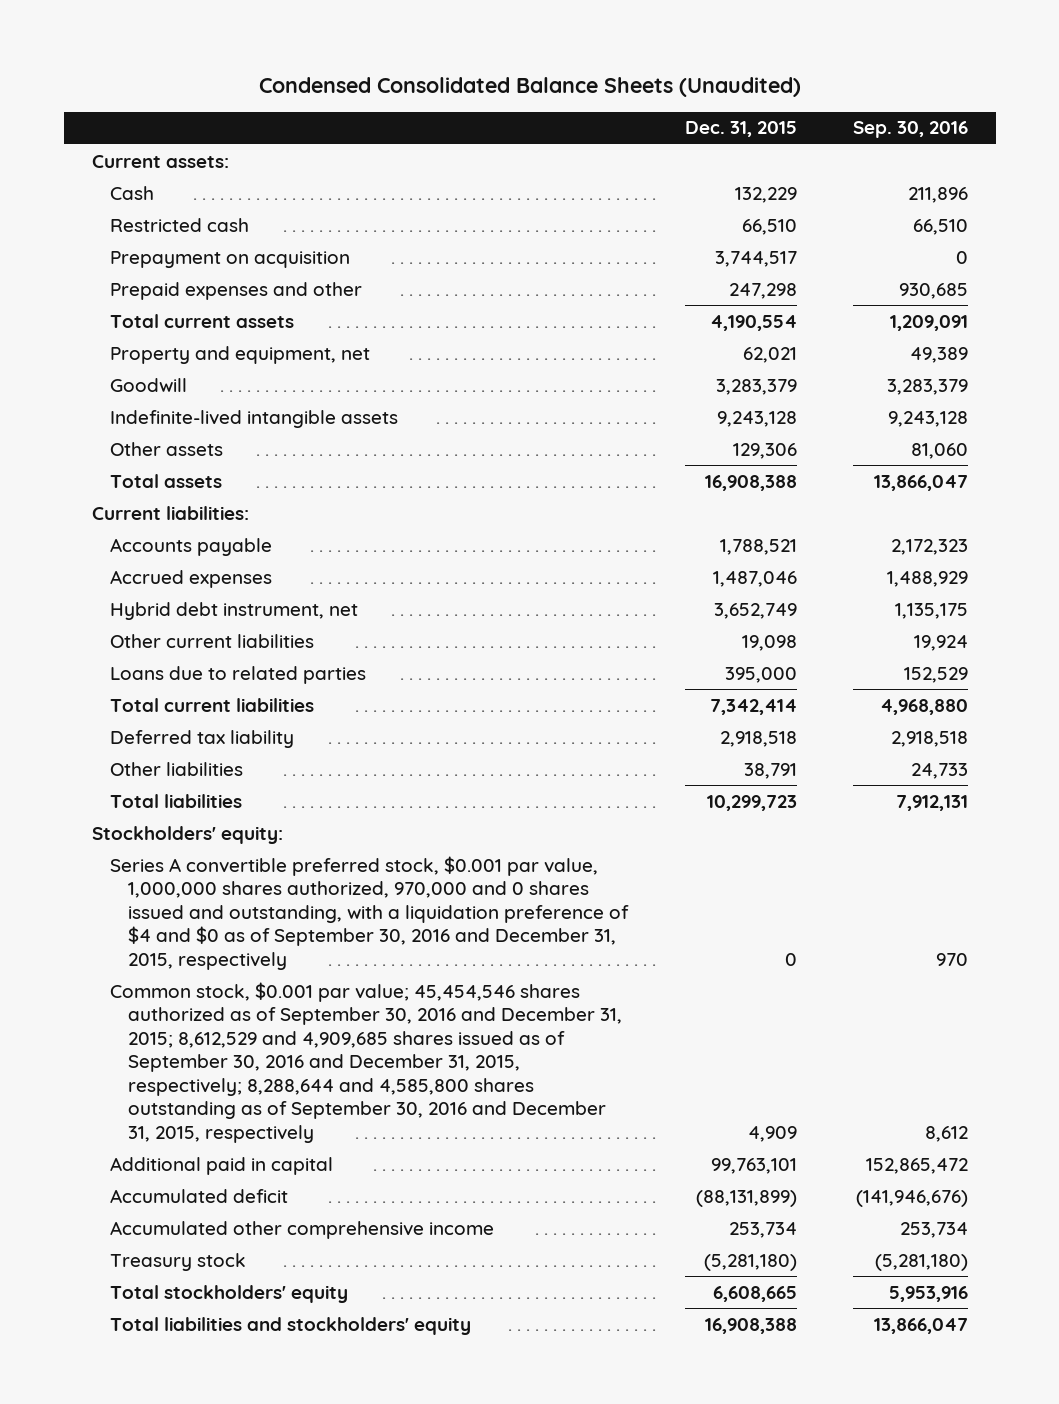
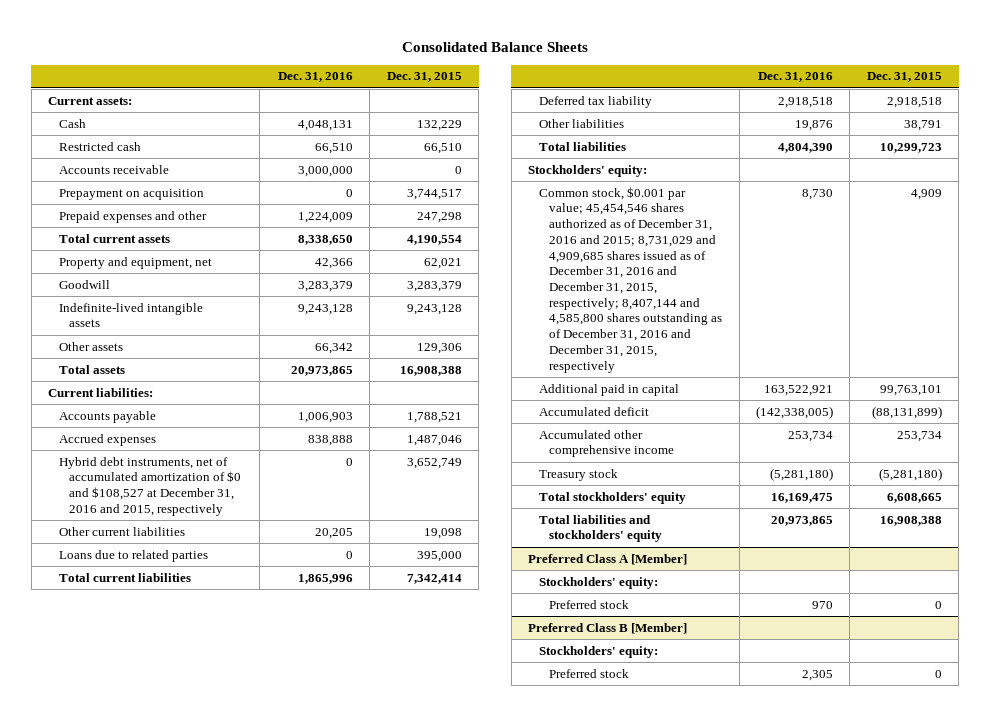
- Condensed Consolidated Balance Sheets (Unaudited)
+ Consolidated Balance Sheets
- | Dec. 31, 2015 | Sep. 30, 2016
+ | Dec. 31, 2016 | Dec. 31, 2015
+ Accounts receivable | 3,000,000 | 0
- Hybrid debt instrument, net | 3,652,749 | 1,135,175
+ Hybrid debt instruments, net of accumulated amortization of $0 and $108,527 at December 31, 2016 and 2015, respectively | 0 | 3,652,749
- Series A convertible preferred stock, $0.001 par value, 1,000,000 shares authorized, 970,000 and 0 shares issued and outstanding, with a liquidation preference of $4 and $0 as of September 30, 2016 and December 31, 2015, respectively | 0 | 970
- Common stock, $0.001 par value; 45,454,546 shares authorized as of September 30, 2016 and December 31, 2015; 8,612,529 and 4,909,685 shares issued as of September 30, 2016 and December 31, 2015, respectively; 8,288,644 and 4,585,800 shares outstanding as of September 30, 2016 and December 31, 2015, respectively | 4,909 | 8,612
+ Common stock, $0.001 par value; 45,454,546 shares authorized as of December 31, 2016 and 2015; 8,731,029 and 4,909,685 shares issued as of December 31, 2016 and December 31, 2015, respectively; 8,407,144 and 4,585,800 shares outstanding as of December 31, 2016 and December 31, 2015, respectively | 8,730 | 4,909
+ Preferred Class A [Member]
+ Stockholders' equity:
+ Preferred stock | 970 | 0
+ Preferred Class B [Member]
+ Stockholders' equity:
+ Preferred stock | 2,305 | 0

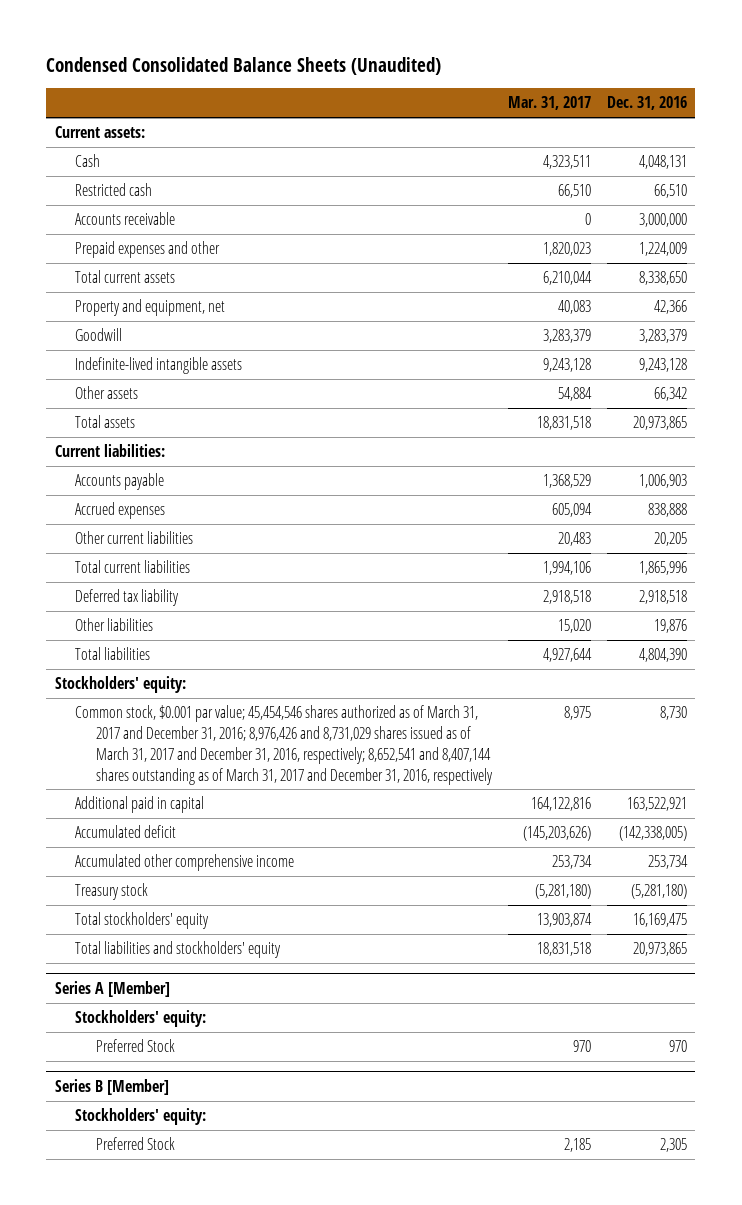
- Consolidated Balance Sheets
+ Condensed Consolidated Balance Sheets (Unaudited)
- | Dec. 31, 2016 | Dec. 31, 2015
+ | Mar. 31, 2017 | Dec. 31, 2016
- Prepayment on acquisition | 0 | 3,744,517
- Hybrid debt instruments, net of accumulated amortization of $0 and $108,527 at December 31, 2016 and 2015, respectively | 0 | 3,652,749
- Loans due to related parties | 0 | 395,000
- Common stock, $0.001 par value; 45,454,546 shares authorized as of December 31, 2016 and 2015; 8,731,029 and 4,909,685 shares issued as of December 31, 2016 and December 31, 2015, respectively; 8,407,144 and 4,585,800 shares outstanding as of December 31, 2016 and December 31, 2015, respectively | 8,730 | 4,909
+ Common stock, $0.001 par value; 45,454,546 shares authorized as of March 31, 2017 and December 31, 2016; 8,976,426 and 8,731,029 shares issued as of March 31, 2017 and December 31, 2016, respectively; 8,652,541 and 8,407,144 shares outstanding as of March 31, 2017 and December 31, 2016, respectively | 8,975 | 8,730
- Preferred Class A [Member]
+ Series A [Member]
- Preferred stock | 970 | 0
- Preferred Class B [Member]
+ Preferred Stock | 970 | 970
+ Series B [Member]
- Preferred stock | 2,305 | 0
+ Preferred Stock | 2,185 | 2,305

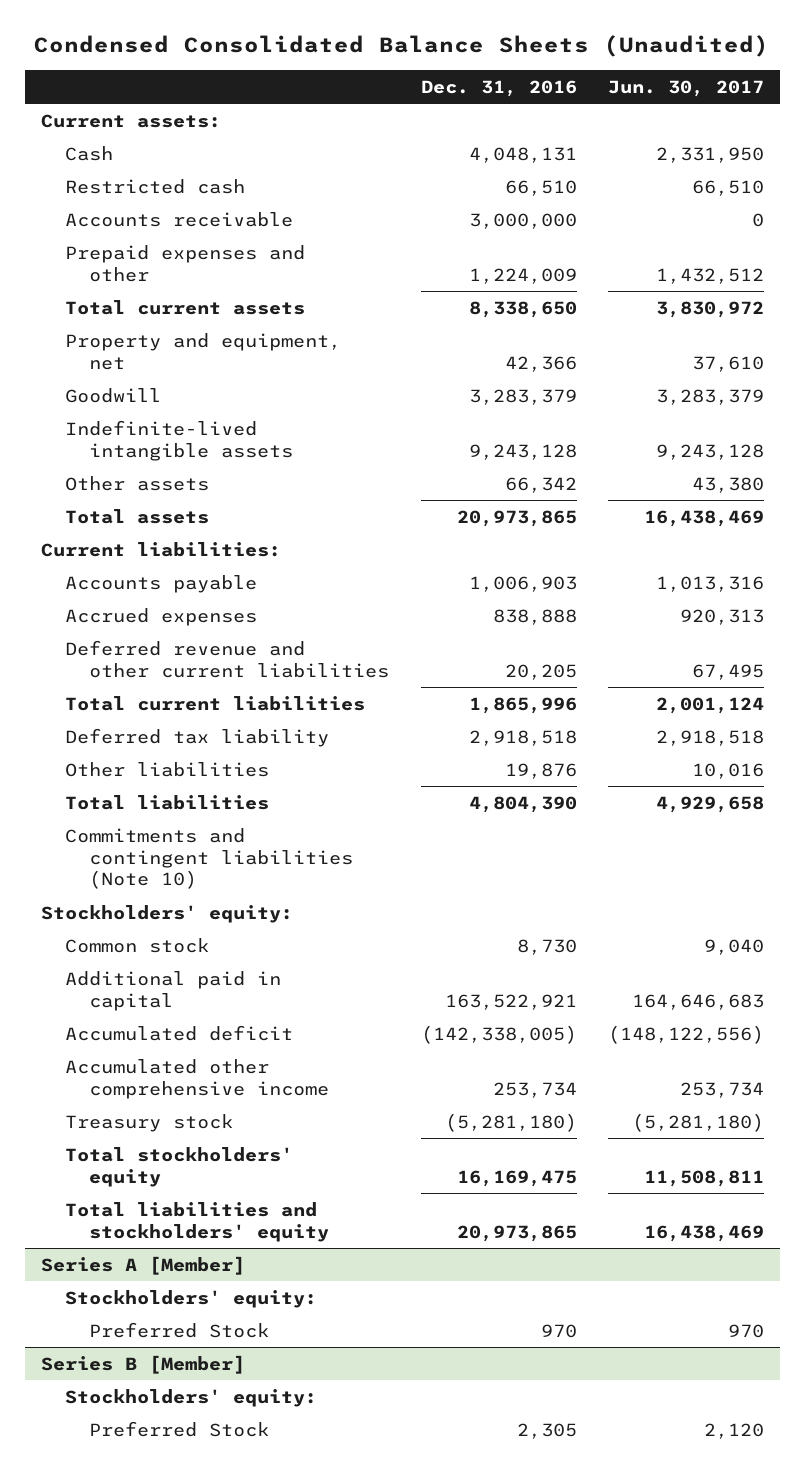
- | Mar. 31, 2017 | Dec. 31, 2016
+ | Dec. 31, 2016 | Jun. 30, 2017
- Other current liabilities | 20,483 | 20,205
+ Deferred revenue and other current liabilities | 20,205 | 67,495
+ Commitments and contingent liabilities (Note 10)
- Common stock, $0.001 par value; 45,454,546 shares authorized as of March 31, 2017 and December 31, 2016; 8,976,426 and 8,731,029 shares issued as of March 31, 2017 and December 31, 2016, respectively; 8,652,541 and 8,407,144 shares outstanding as of March 31, 2017 and December 31, 2016, respectively | 8,975 | 8,730
+ Common stock | 8,730 | 9,040

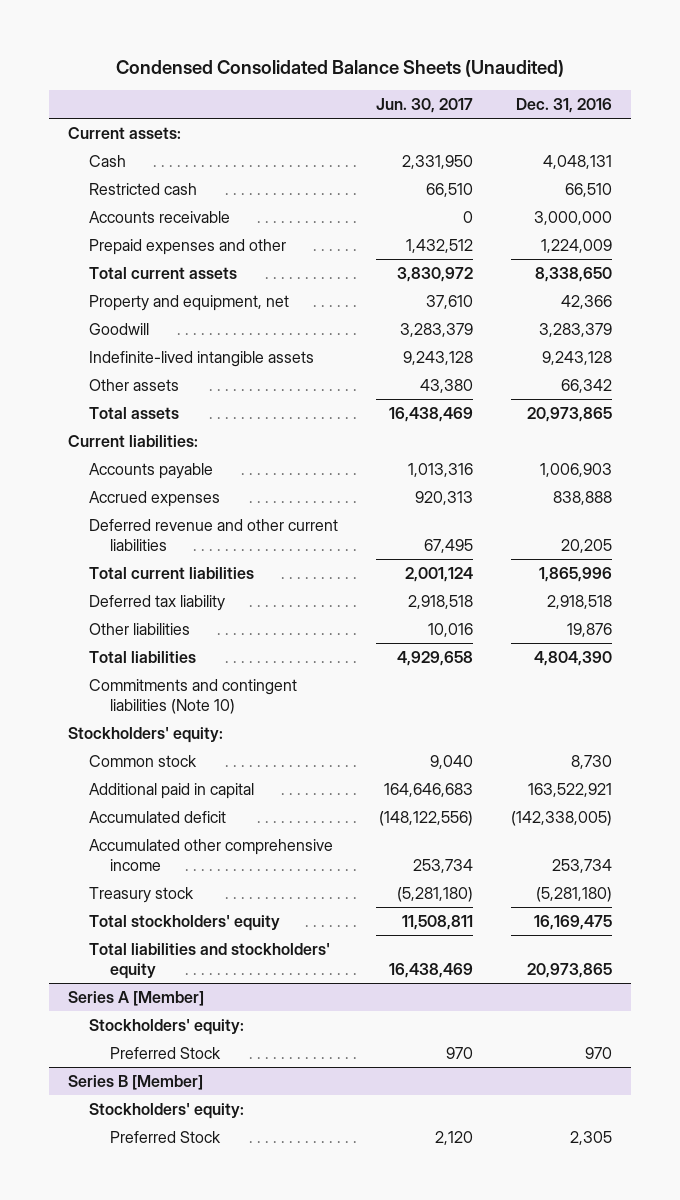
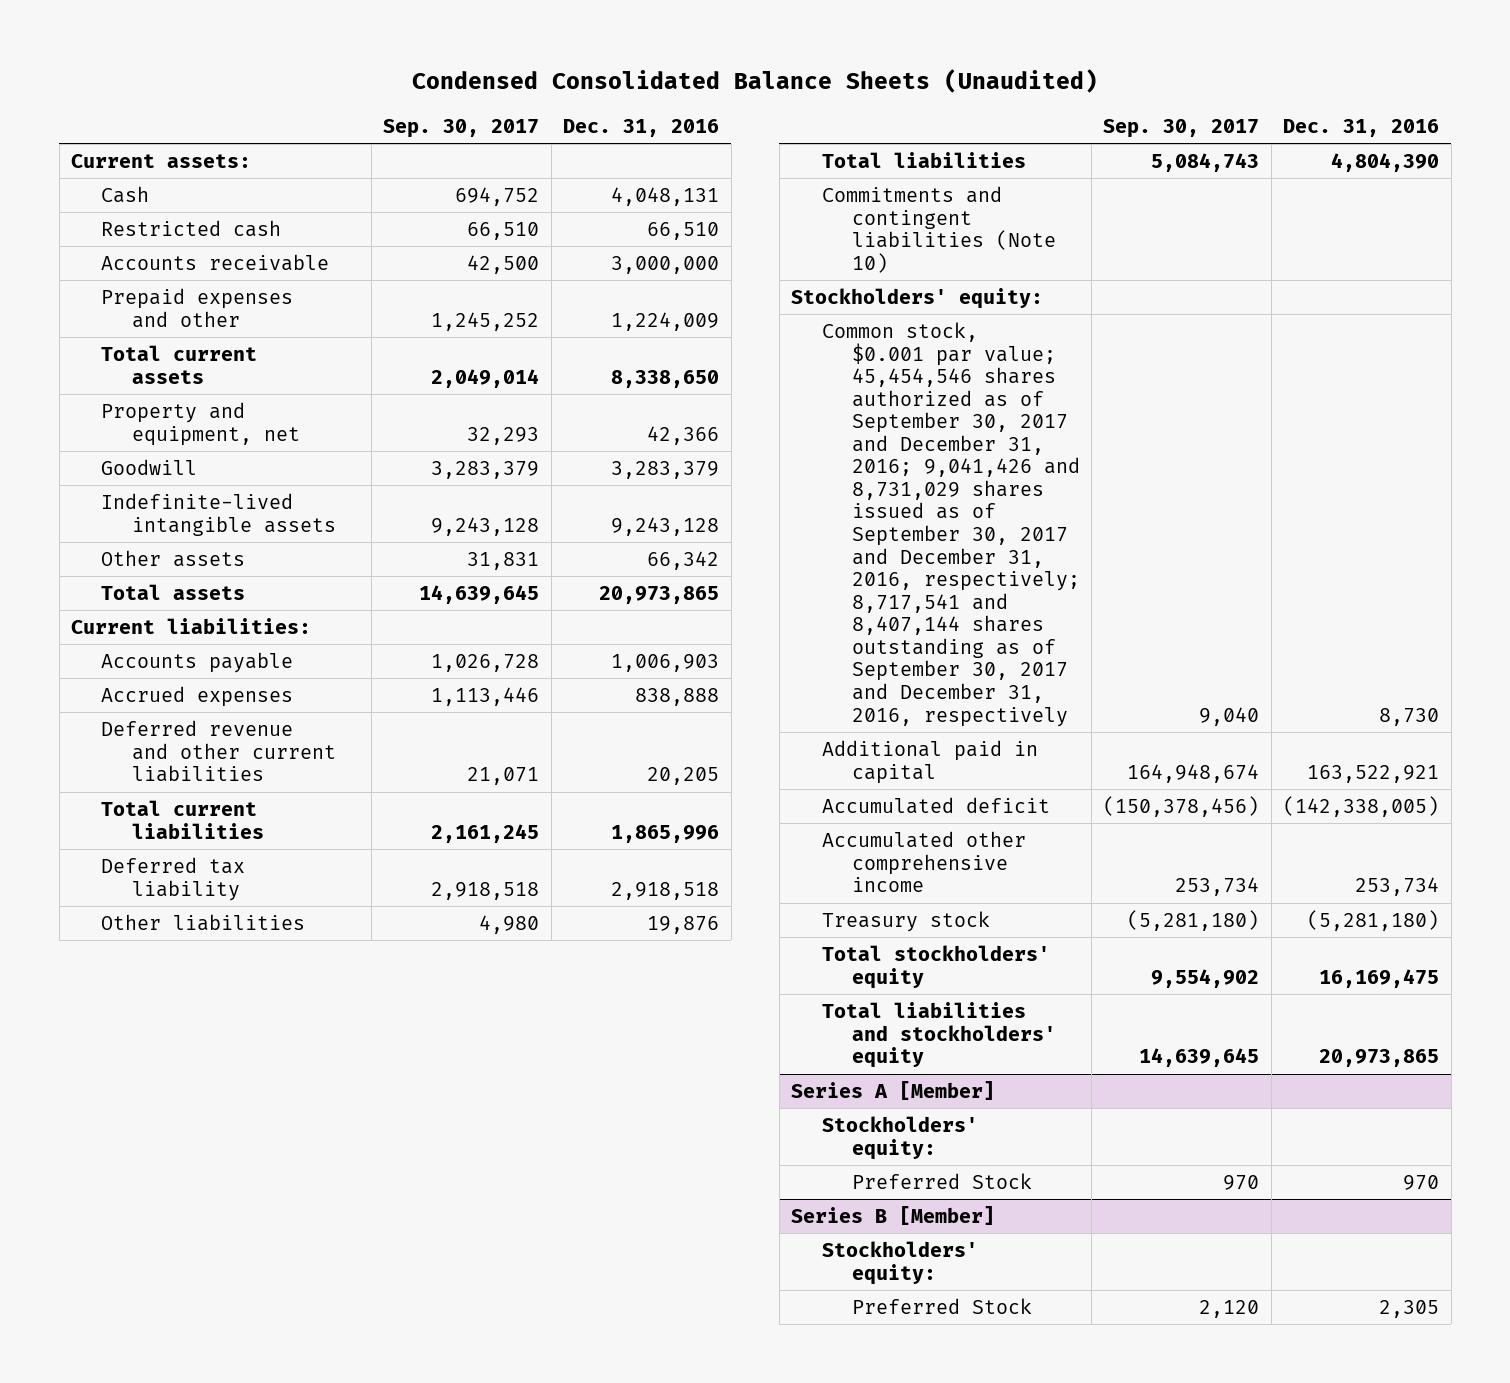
- | Jun. 30, 2017 | Dec. 31, 2016
+ | Sep. 30, 2017 | Dec. 31, 2016
- Common stock | 9,040 | 8,730
+ Common stock, $0.001 par value; 45,454,546 shares authorized as of September 30, 2017 and December 31, 2016; 9,041,426 and 8,731,029 shares issued as of September 30, 2017 and December 31, 2016, respectively; 8,717,541 and 8,407,144 shares outstanding as of September 30, 2017 and December 31, 2016, respectively | 9,040 | 8,730

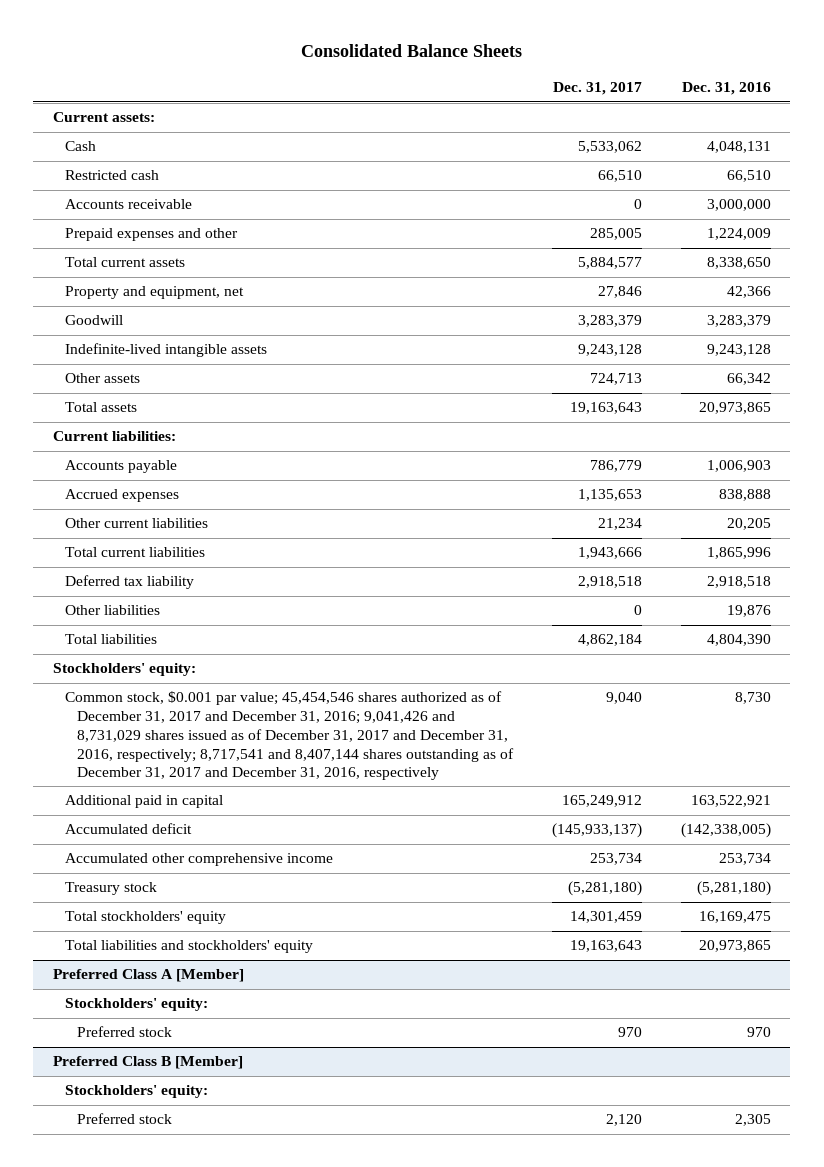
- Condensed Consolidated Balance Sheets (Unaudited)
+ Consolidated Balance Sheets
- | Sep. 30, 2017 | Dec. 31, 2016
+ | Dec. 31, 2017 | Dec. 31, 2016
- Deferred revenue and other current liabilities | 21,071 | 20,205
+ Other current liabilities | 21,234 | 20,205
- Commitments and contingent liabilities (Note 10)
- Common stock, $0.001 par value; 45,454,546 shares authorized as of September 30, 2017 and December 31, 2016; 9,041,426 and 8,731,029 shares issued as of September 30, 2017 and December 31, 2016, respectively; 8,717,541 and 8,407,144 shares outstanding as of September 30, 2017 and December 31, 2016, respectively | 9,040 | 8,730
+ Common stock, $0.001 par value; 45,454,546 shares authorized as of December 31, 2017 and December 31, 2016; 9,041,426 and 8,731,029 shares issued as of December 31, 2017 and December 31, 2016, respectively; 8,717,541 and 8,407,144 shares outstanding as of December 31, 2017 and December 31, 2016, respectively | 9,040 | 8,730
- Series A [Member]
+ Preferred Class A [Member]
- Preferred Stock | 970 | 970
- Series B [Member]
+ Preferred stock | 970 | 970
+ Preferred Class B [Member]
- Preferred Stock | 2,120 | 2,305
+ Preferred stock | 2,120 | 2,305

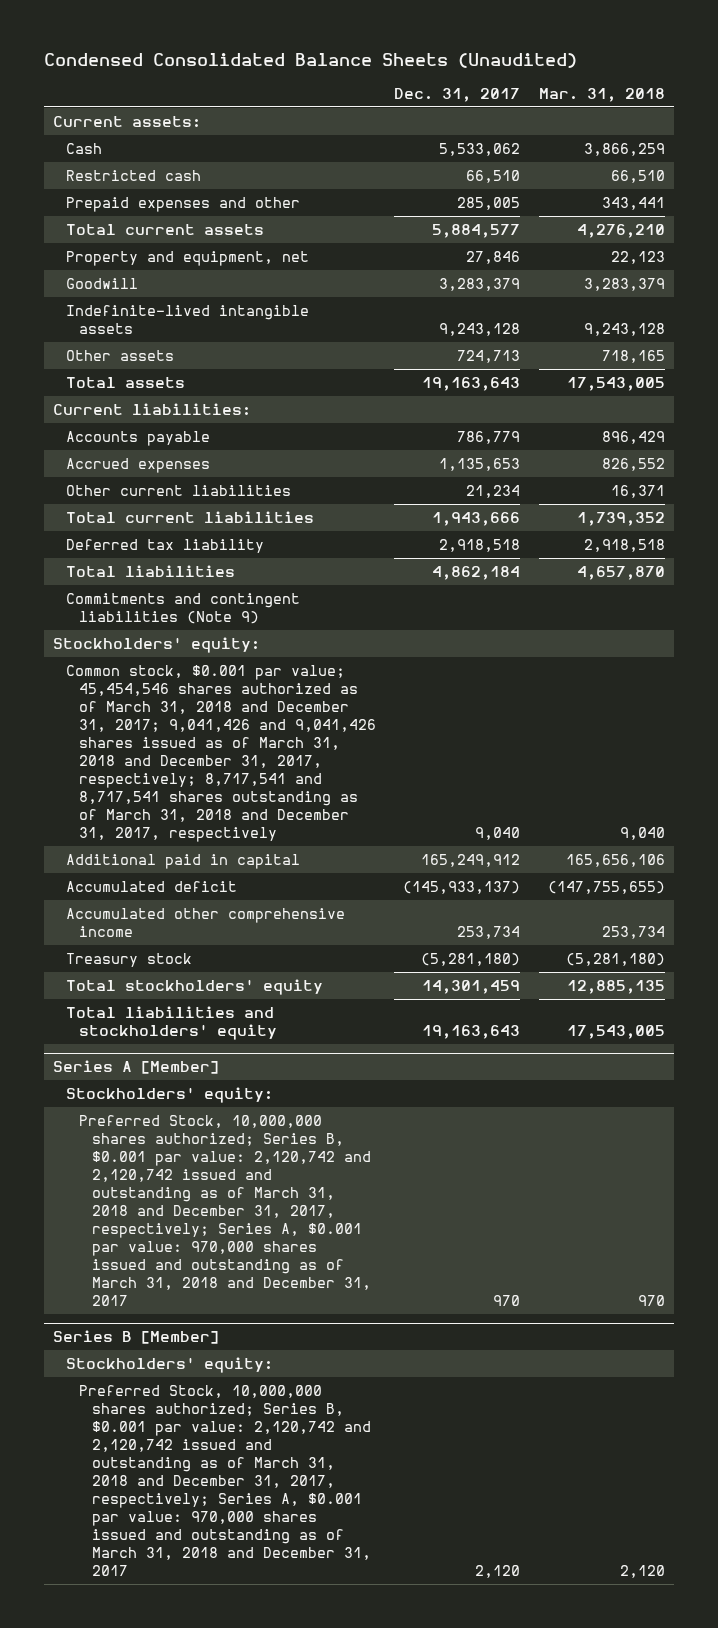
- Consolidated Balance Sheets
+ Condensed Consolidated Balance Sheets (Unaudited)
- | Dec. 31, 2017 | Dec. 31, 2016
+ | Dec. 31, 2017 | Mar. 31, 2018
- Accounts receivable | 0 | 3,000,000
- Other liabilities | 0 | 19,876
+ Commitments and contingent liabilities (Note 9)
- Common stock, $0.001 par value; 45,454,546 shares authorized as of December 31, 2017 and December 31, 2016; 9,041,426 and 8,731,029 shares issued as of December 31, 2017 and December 31, 2016, respectively; 8,717,541 and 8,407,144 shares outstanding as of December 31, 2017 and December 31, 2016, respectively | 9,040 | 8,730
+ Common stock, $0.001 par value; 45,454,546 shares authorized as of March 31, 2018 and December 31, 2017; 9,041,426 and 9,041,426 shares issued as of March 31, 2018 and December 31, 2017, respectively; 8,717,541 and 8,717,541 shares outstanding as of March 31, 2018 and December 31, 2017, respectively | 9,040 | 9,040
- Preferred Class A [Member]
+ Series A [Member]
- Preferred stock | 970 | 970
- Preferred Class B [Member]
+ Preferred Stock, 10,000,000 shares authorized; Series B, $0.001 par value: 2,120,742 and 2,120,742 issued and outstanding as of March 31, 2018 and December 31, 2017, respectively; Series A, $0.001 par value: 970,000 shares issued and outstanding as of March 31, 2018 and December 31, 2017 | 970 | 970
+ Series B [Member]
- Preferred stock | 2,120 | 2,305
+ Preferred Stock, 10,000,000 shares authorized; Series B, $0.001 par value: 2,120,742 and 2,120,742 issued and outstanding as of March 31, 2018 and December 31, 2017, respectively; Series A, $0.001 par value: 970,000 shares issued and outstanding as of March 31, 2018 and December 31, 2017 | 2,120 | 2,120

